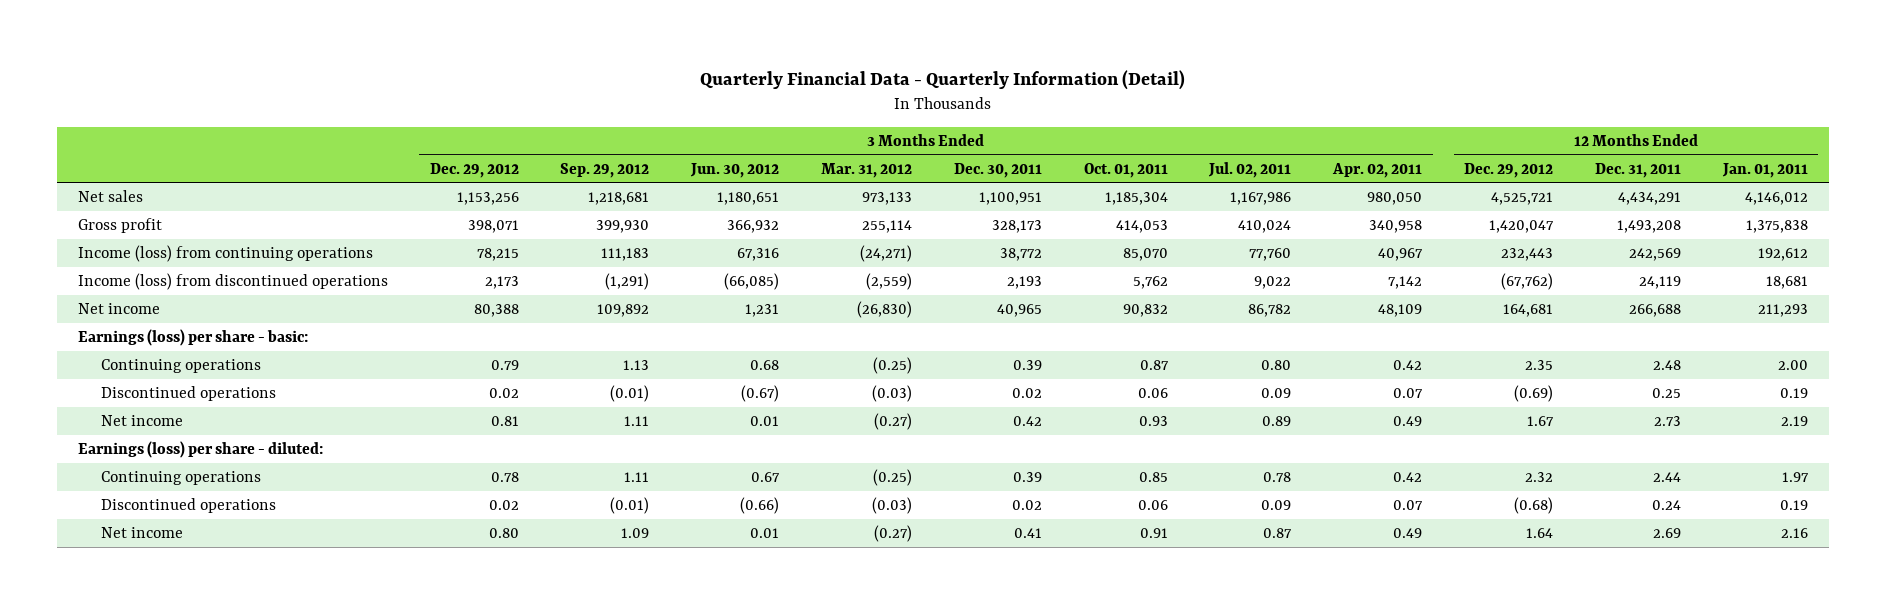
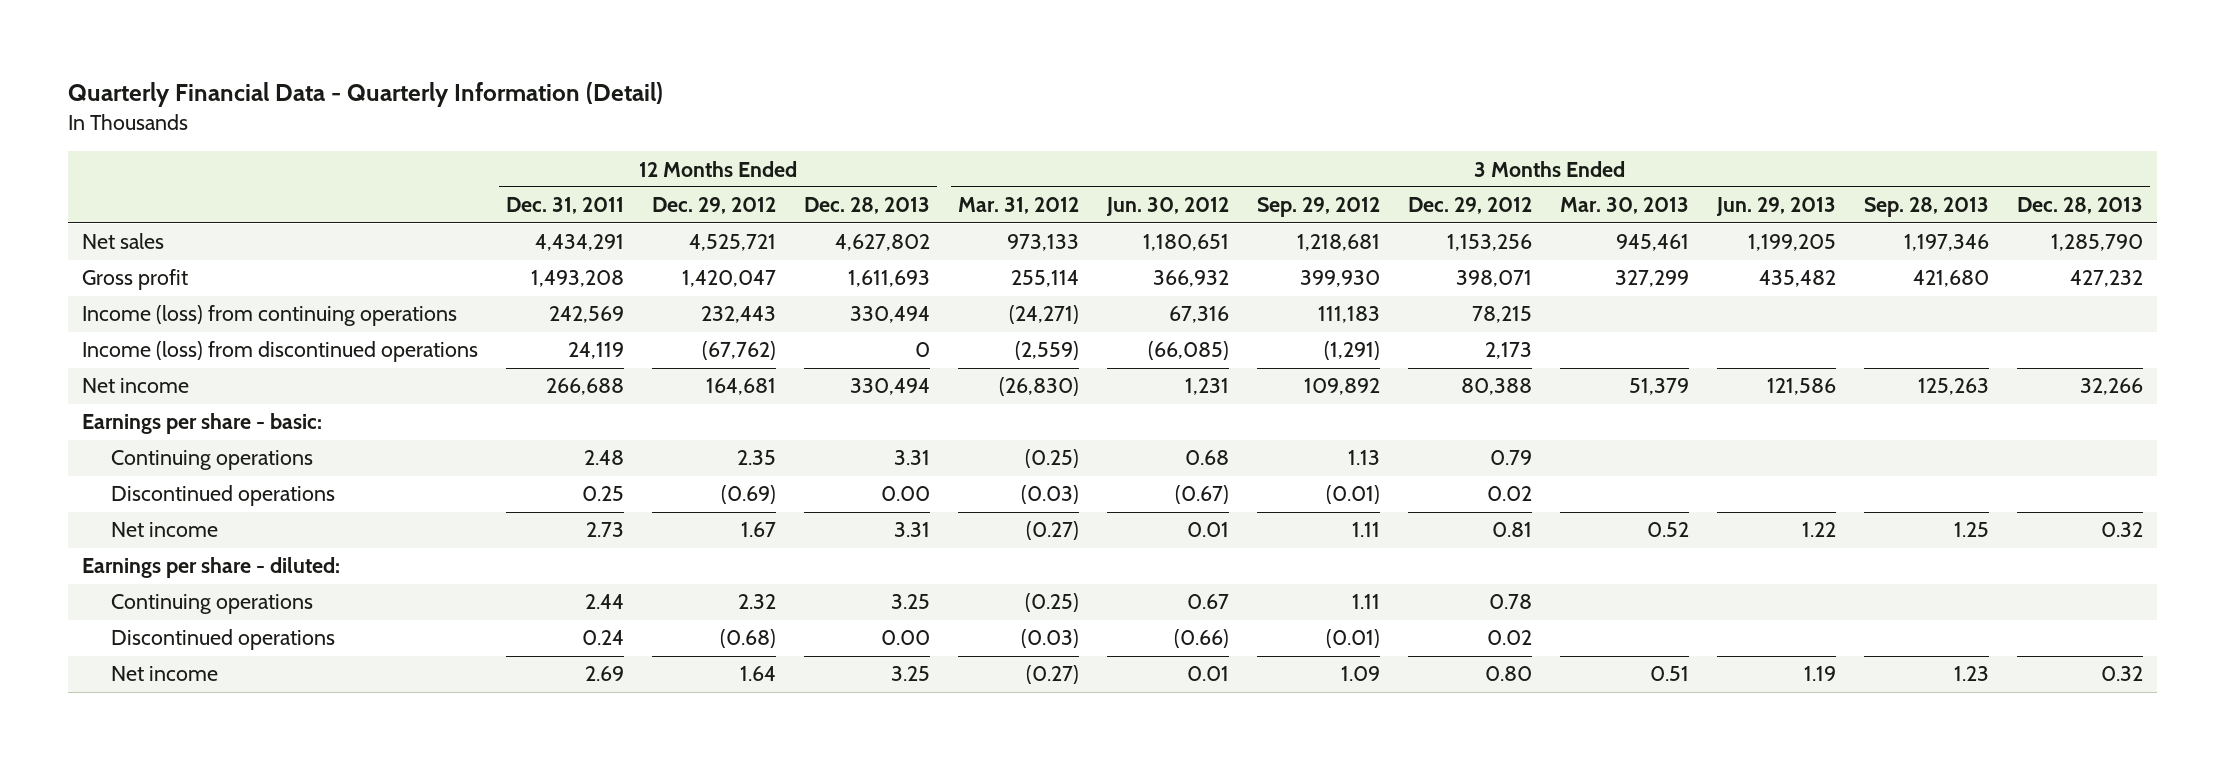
- | 3 Months Ended Dec. 29, 2012 | 3 Months Ended Sep. 29, 2012 | 3 Months Ended Jun. 30, 2012 | 3 Months Ended Mar. 31, 2012 | 3 Months Ended Dec. 30, 2011 | 3 Months Ended Oct. 01, 2011 | 3 Months Ended Jul. 02, 2011 | 3 Months Ended Apr. 02, 2011 | 12 Months Ended Dec. 29, 2012 | 12 Months Ended Dec. 31, 2011 | 12 Months Ended Jan. 01, 2011
+ | 12 Months Ended Dec. 31, 2011 | 12 Months Ended Dec. 29, 2012 | 12 Months Ended Dec. 28, 2013 | 3 Months Ended Mar. 31, 2012 | 3 Months Ended Jun. 30, 2012 | 3 Months Ended Sep. 29, 2012 | 3 Months Ended Dec. 29, 2012 | 3 Months Ended Mar. 30, 2013 | 3 Months Ended Jun. 29, 2013 | 3 Months Ended Sep. 28, 2013 | 3 Months Ended Dec. 28, 2013
- Earnings (loss) per share - basic:
+ Earnings per share - basic:
- Earnings (loss) per share - diluted:
+ Earnings per share - diluted:

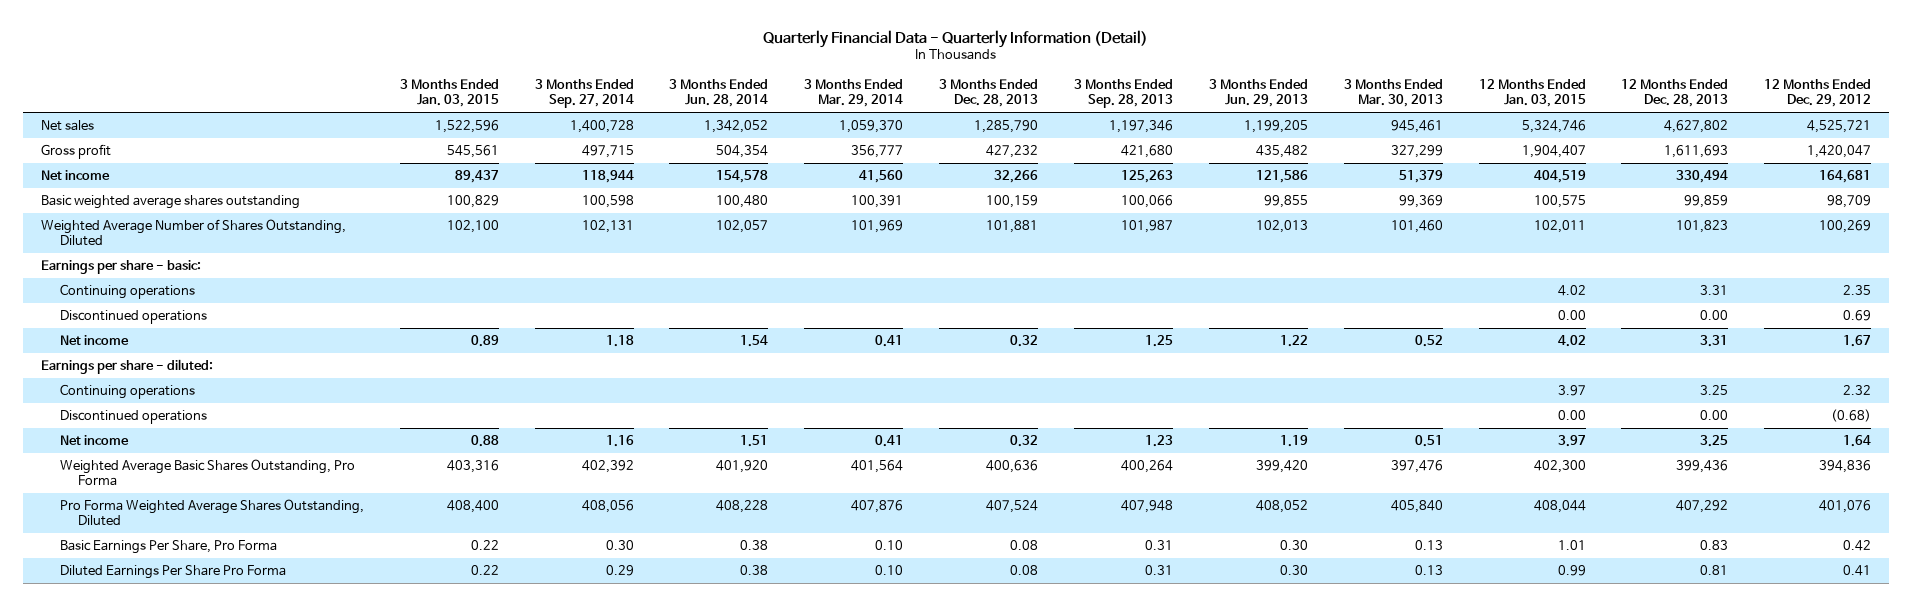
- | 12 Months Ended Dec. 31, 2011 | 12 Months Ended Dec. 29, 2012 | 12 Months Ended Dec. 28, 2013 | 3 Months Ended Mar. 31, 2012 | 3 Months Ended Jun. 30, 2012 | 3 Months Ended Sep. 29, 2012 | 3 Months Ended Dec. 29, 2012 | 3 Months Ended Mar. 30, 2013 | 3 Months Ended Jun. 29, 2013 | 3 Months Ended Sep. 28, 2013 | 3 Months Ended Dec. 28, 2013
+ | 3 Months Ended Jan. 03, 2015 | 3 Months Ended Sep. 27, 2014 | 3 Months Ended Jun. 28, 2014 | 3 Months Ended Mar. 29, 2014 | 3 Months Ended Dec. 28, 2013 | 3 Months Ended Sep. 28, 2013 | 3 Months Ended Jun. 29, 2013 | 3 Months Ended Mar. 30, 2013 | 12 Months Ended Jan. 03, 2015 | 12 Months Ended Dec. 28, 2013 | 12 Months Ended Dec. 29, 2012
- Income (loss) from continuing operations | 242,569 | 232,443 | 330,494 | (24,271) | 67,316 | 111,183 | 78,215 | | | |
- Income (loss) from discontinued operations | 24,119 | (67,762) | 0 | (2,559) | (66,085) | (1,291) | 2,173 | | | |
+ Basic weighted average shares outstanding | 100,829 | 100,598 | 100,480 | 100,391 | 100,159 | 100,066 | 99,855 | 99,369 | 100,575 | 99,859 | 98,709
+ Weighted Average Number of Shares Outstanding, Diluted | 102,100 | 102,131 | 102,057 | 101,969 | 101,881 | 101,987 | 102,013 | 101,460 | 102,011 | 101,823 | 100,269
- Discontinued operations | 0.25 | (0.69) | 0.00 | (0.03) | (0.67) | (0.01) | 0.02 | | | |
+ Discontinued operations | | | | | | | | | 0.00 | 0.00 | 0.69
+ Weighted Average Basic Shares Outstanding, Pro Forma | 403,316 | 402,392 | 401,920 | 401,564 | 400,636 | 400,264 | 399,420 | 397,476 | 402,300 | 399,436 | 394,836
+ Pro Forma Weighted Average Shares Outstanding, Diluted | 408,400 | 408,056 | 408,228 | 407,876 | 407,524 | 407,948 | 408,052 | 405,840 | 408,044 | 407,292 | 401,076
+ Basic Earnings Per Share, Pro Forma | 0.22 | 0.30 | 0.38 | 0.10 | 0.08 | 0.31 | 0.30 | 0.13 | 1.01 | 0.83 | 0.42
+ Diluted Earnings Per Share Pro Forma | 0.22 | 0.29 | 0.38 | 0.10 | 0.08 | 0.31 | 0.30 | 0.13 | 0.99 | 0.81 | 0.41

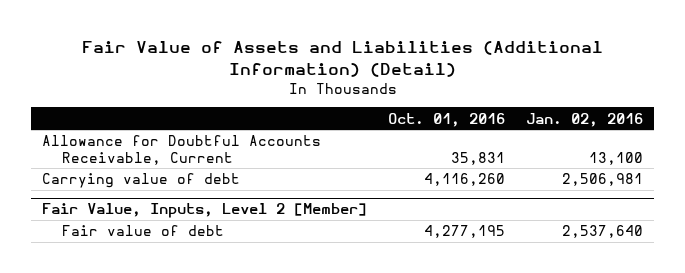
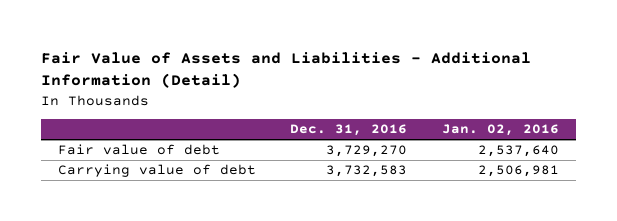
- Fair Value of Assets and Liabilities (Additional Information) (Detail)
+ Fair Value of Assets and Liabilities - Additional Information (Detail)
- | Oct. 01, 2016 | Jan. 02, 2016
+ | Dec. 31, 2016 | Jan. 02, 2016
- Allowance for Doubtful Accounts Receivable, Current | 35,831 | 13,100
- Fair Value, Inputs, Level 2 [Member]
moved down: Carrying value of debt | 3,732,583 | 2,506,981

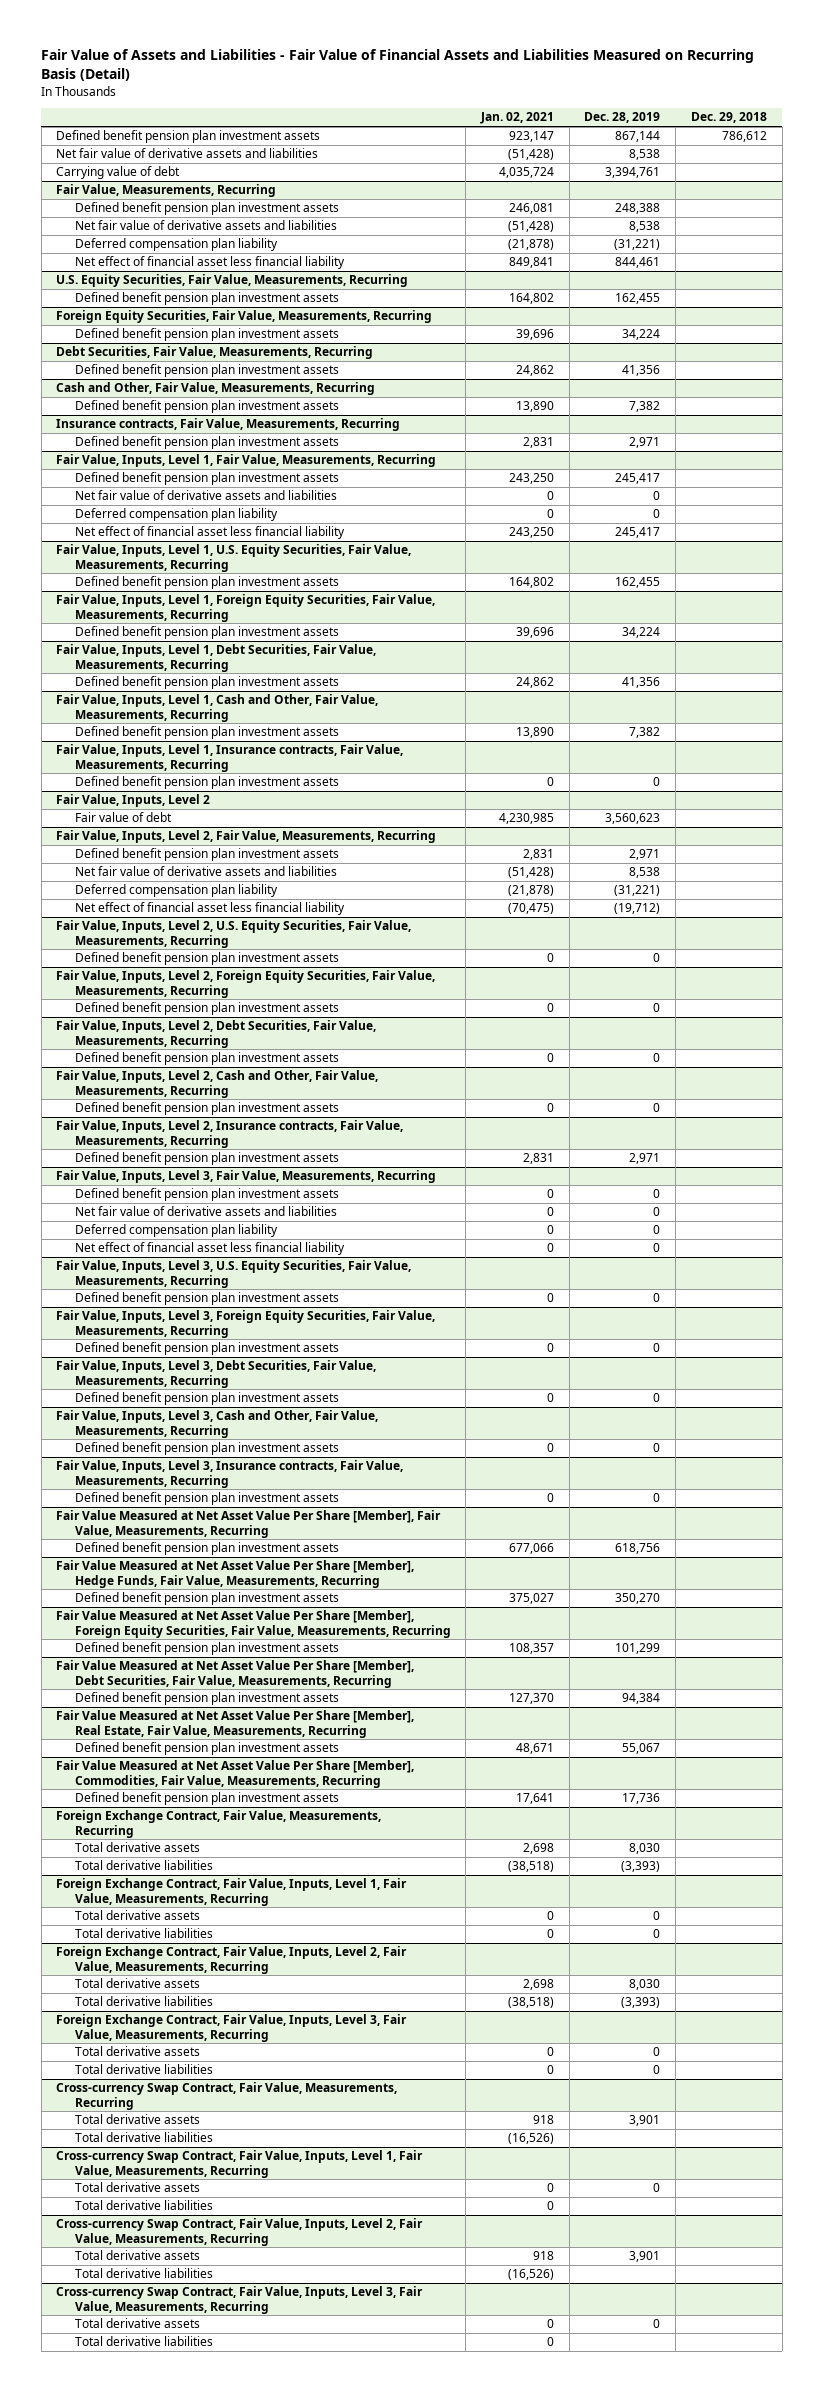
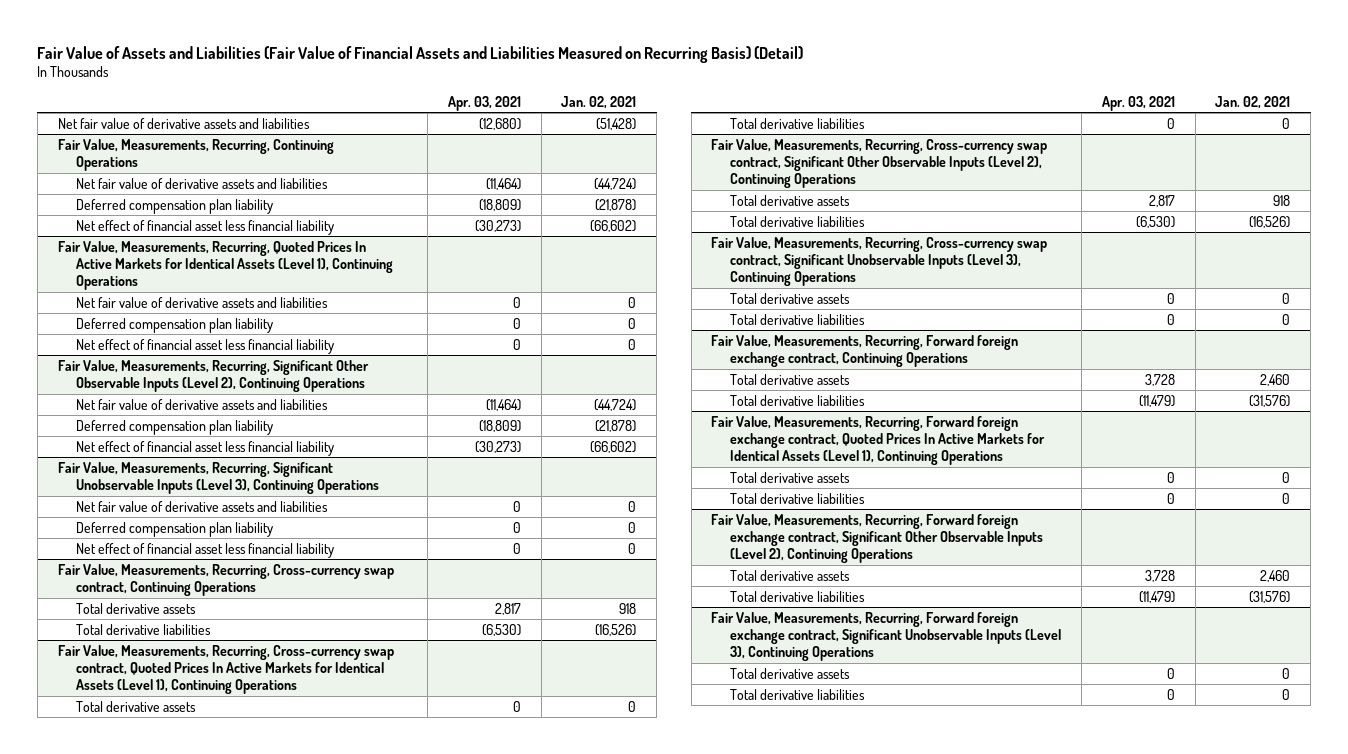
- Fair Value of Assets and Liabilities - Fair Value of Financial Assets and Liabilities Measured on Recurring Basis (Detail)
+ Fair Value of Assets and Liabilities (Fair Value of Financial Assets and Liabilities Measured on Recurring Basis) (Detail)
- | Jan. 02, 2021 | Dec. 28, 2019 | Dec. 29, 2018
+ | Apr. 03, 2021 | Jan. 02, 2021
- Defined benefit pension plan investment assets | 923,147 | 867,144 | 786,612
- Carrying value of debt | 4,035,724 | 3,394,761 |
- Fair Value, Measurements, Recurring
- Defined benefit pension plan investment assets | 246,081 | 248,388 |
- Net fair value of derivative assets and liabilities | (51,428) | 8,538 |
+ Fair Value, Measurements, Recurring, Continuing Operations
+ Net fair value of derivative assets and liabilities | (11,464) | (44,724)
- Net effect of financial asset less financial liability | 849,841 | 844,461 |
- U.S. Equity Securities, Fair Value, Measurements, Recurring
- Defined benefit pension plan investment assets | 164,802 | 162,455 |
- Foreign Equity Securities, Fair Value, Measurements, Recurring
- Defined benefit pension plan investment assets | 39,696 | 34,224 |
- Debt Securities, Fair Value, Measurements, Recurring
- Defined benefit pension plan investment assets | 24,862 | 41,356 |
- Cash and Other, Fair Value, Measurements, Recurring
- Defined benefit pension plan investment assets | 13,890 | 7,382 |
- Insurance contracts, Fair Value, Measurements, Recurring
- Defined benefit pension plan investment assets | 2,831 | 2,971 |
- Fair Value, Inputs, Level 1, Fair Value, Measurements, Recurring
- Defined benefit pension plan investment assets | 243,250 | 245,417 |
+ Net effect of financial asset less financial liability | (30,273) | (66,602)
+ Fair Value, Measurements, Recurring, Quoted Prices In Active Markets for Identical Assets (Level 1), Continuing Operations
- Net effect of financial asset less financial liability | 243,250 | 245,417 |
- Fair Value, Inputs, Level 1, U.S. Equity Securities, Fair Value, Measurements, Recurring
- Defined benefit pension plan investment assets | 164,802 | 162,455 |
- Fair Value, Inputs, Level 1, Foreign Equity Securities, Fair Value, Measurements, Recurring
- Defined benefit pension plan investment assets | 39,696 | 34,224 |
- Fair Value, Inputs, Level 1, Debt Securities, Fair Value, Measurements, Recurring
- Defined benefit pension plan investment assets | 24,862 | 41,356 |
- Fair Value, Inputs, Level 1, Cash and Other, Fair Value, Measurements, Recurring
- Defined benefit pension plan investment assets | 13,890 | 7,382 |
- Fair Value, Inputs, Level 1, Insurance contracts, Fair Value, Measurements, Recurring
- Defined benefit pension plan investment assets | 0 | 0 |
- Fair Value, Inputs, Level 2
- Fair value of debt | 4,230,985 | 3,560,623 |
- Fair Value, Inputs, Level 2, Fair Value, Measurements, Recurring
- Defined benefit pension plan investment assets | 2,831 | 2,971 |
- Net fair value of derivative assets and liabilities | (51,428) | 8,538 |
+ Net effect of financial asset less financial liability | 0 | 0
+ Fair Value, Measurements, Recurring, Significant Other Observable Inputs (Level 2), Continuing Operations
+ Net fair value of derivative assets and liabilities | (11,464) | (44,724)
- Net effect of financial asset less financial liability | (70,475) | (19,712) |
- Fair Value, Inputs, Level 2, U.S. Equity Securities, Fair Value, Measurements, Recurring
- Defined benefit pension plan investment assets | 0 | 0 |
- Fair Value, Inputs, Level 2, Foreign Equity Securities, Fair Value, Measurements, Recurring
- Defined benefit pension plan investment assets | 0 | 0 |
- Fair Value, Inputs, Level 2, Debt Securities, Fair Value, Measurements, Recurring
- Defined benefit pension plan investment assets | 0 | 0 |
- Fair Value, Inputs, Level 2, Cash and Other, Fair Value, Measurements, Recurring
- Defined benefit pension plan investment assets | 0 | 0 |
- Fair Value, Inputs, Level 2, Insurance contracts, Fair Value, Measurements, Recurring
- Defined benefit pension plan investment assets | 2,831 | 2,971 |
- Fair Value, Inputs, Level 3, Fair Value, Measurements, Recurring
- Defined benefit pension plan investment assets | 0 | 0 |
+ Net effect of financial asset less financial liability | (30,273) | (66,602)
+ Fair Value, Measurements, Recurring, Significant Unobservable Inputs (Level 3), Continuing Operations
- Fair Value, Inputs, Level 3, U.S. Equity Securities, Fair Value, Measurements, Recurring
- Defined benefit pension plan investment assets | 0 | 0 |
- Fair Value, Inputs, Level 3, Foreign Equity Securities, Fair Value, Measurements, Recurring
- Defined benefit pension plan investment assets | 0 | 0 |
- Fair Value, Inputs, Level 3, Debt Securities, Fair Value, Measurements, Recurring
- Defined benefit pension plan investment assets | 0 | 0 |
- Fair Value, Inputs, Level 3, Cash and Other, Fair Value, Measurements, Recurring
- Defined benefit pension plan investment assets | 0 | 0 |
- Fair Value, Inputs, Level 3, Insurance contracts, Fair Value, Measurements, Recurring
- Defined benefit pension plan investment assets | 0 | 0 |
- Fair Value Measured at Net Asset Value Per Share [Member], Fair Value, Measurements, Recurring
- Defined benefit pension plan investment assets | 677,066 | 618,756 |
- Fair Value Measured at Net Asset Value Per Share [Member], Hedge Funds, Fair Value, Measurements, Recurring
- Defined benefit pension plan investment assets | 375,027 | 350,270 |
- Fair Value Measured at Net Asset Value Per Share [Member], Foreign Equity Securities, Fair Value, Measurements, Recurring
- Defined benefit pension plan investment assets | 108,357 | 101,299 |
- Fair Value Measured at Net Asset Value Per Share [Member], Debt Securities, Fair Value, Measurements, Recurring
- Defined benefit pension plan investment assets | 127,370 | 94,384 |
- Fair Value Measured at Net Asset Value Per Share [Member], Real Estate, Fair Value, Measurements, Recurring
- Defined benefit pension plan investment assets | 48,671 | 55,067 |
- Fair Value Measured at Net Asset Value Per Share [Member], Commodities, Fair Value, Measurements, Recurring
- Defined benefit pension plan investment assets | 17,641 | 17,736 |
- Foreign Exchange Contract, Fair Value, Measurements, Recurring
- Total derivative assets | 2,698 | 8,030 |
- Total derivative liabilities | (38,518) | (3,393) |
- Foreign Exchange Contract, Fair Value, Inputs, Level 1, Fair Value, Measurements, Recurring
- Total derivative assets | 0 | 0 |
- Total derivative liabilities | 0 | 0 |
- Foreign Exchange Contract, Fair Value, Inputs, Level 2, Fair Value, Measurements, Recurring
- Total derivative assets | 2,698 | 8,030 |
- Total derivative liabilities | (38,518) | (3,393) |
- Foreign Exchange Contract, Fair Value, Inputs, Level 3, Fair Value, Measurements, Recurring
- Total derivative assets | 0 | 0 |
- Total derivative liabilities | 0 | 0 |
- Cross-currency Swap Contract, Fair Value, Measurements, Recurring
+ Fair Value, Measurements, Recurring, Cross-currency swap contract, Continuing Operations
- Cross-currency Swap Contract, Fair Value, Inputs, Level 1, Fair Value, Measurements, Recurring
+ Fair Value, Measurements, Recurring, Cross-currency swap contract, Quoted Prices In Active Markets for Identical Assets (Level 1), Continuing Operations
- Cross-currency Swap Contract, Fair Value, Inputs, Level 2, Fair Value, Measurements, Recurring
+ Fair Value, Measurements, Recurring, Cross-currency swap contract, Significant Other Observable Inputs (Level 2), Continuing Operations
- Cross-currency Swap Contract, Fair Value, Inputs, Level 3, Fair Value, Measurements, Recurring
+ Fair Value, Measurements, Recurring, Cross-currency swap contract, Significant Unobservable Inputs (Level 3), Continuing Operations
+ Fair Value, Measurements, Recurring, Forward foreign exchange contract, Continuing Operations
+ Total derivative assets | 3,728 | 2,460
+ Total derivative liabilities | (11,479) | (31,576)
+ Fair Value, Measurements, Recurring, Forward foreign exchange contract, Quoted Prices In Active Markets for Identical Assets (Level 1), Continuing Operations
+ Total derivative assets | 0 | 0
+ Total derivative liabilities | 0 | 0
+ Fair Value, Measurements, Recurring, Forward foreign exchange contract, Significant Other Observable Inputs (Level 2), Continuing Operations
+ Total derivative assets | 3,728 | 2,460
+ Total derivative liabilities | (11,479) | (31,576)
+ Fair Value, Measurements, Recurring, Forward foreign exchange contract, Significant Unobservable Inputs (Level 3), Continuing Operations
+ Total derivative assets | 0 | 0
+ Total derivative liabilities | 0 | 0

